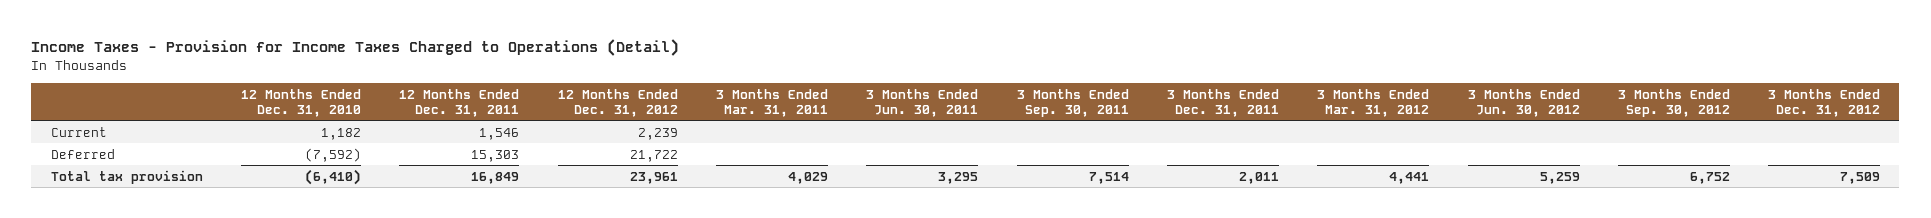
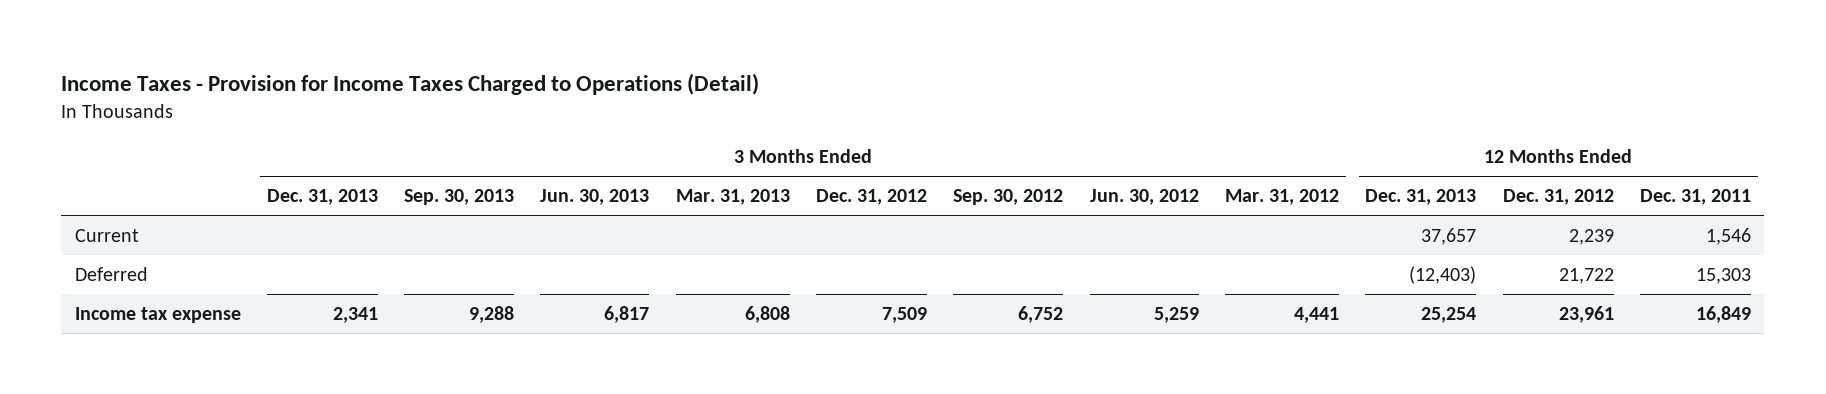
- | 12 Months Ended Dec. 31, 2010 | 12 Months Ended Dec. 31, 2011 | 12 Months Ended Dec. 31, 2012 | 3 Months Ended Mar. 31, 2011 | 3 Months Ended Jun. 30, 2011 | 3 Months Ended Sep. 30, 2011 | 3 Months Ended Dec. 31, 2011 | 3 Months Ended Mar. 31, 2012 | 3 Months Ended Jun. 30, 2012 | 3 Months Ended Sep. 30, 2012 | 3 Months Ended Dec. 31, 2012
+ | 3 Months Ended Dec. 31, 2013 | 3 Months Ended Sep. 30, 2013 | 3 Months Ended Jun. 30, 2013 | 3 Months Ended Mar. 31, 2013 | 3 Months Ended Dec. 31, 2012 | 3 Months Ended Sep. 30, 2012 | 3 Months Ended Jun. 30, 2012 | 3 Months Ended Mar. 31, 2012 | 12 Months Ended Dec. 31, 2013 | 12 Months Ended Dec. 31, 2012 | 12 Months Ended Dec. 31, 2011
- Total tax provision | (6,410) | 16,849 | 23,961 | 4,029 | 3,295 | 7,514 | 2,011 | 4,441 | 5,259 | 6,752 | 7,509
+ Income tax expense | 2,341 | 9,288 | 6,817 | 6,808 | 7,509 | 6,752 | 5,259 | 4,441 | 25,254 | 23,961 | 16,849

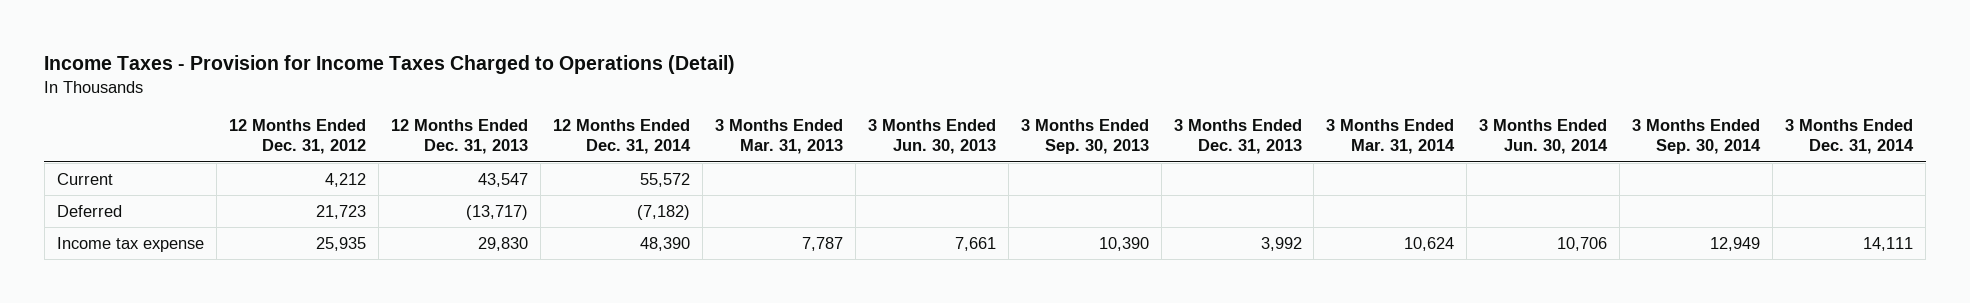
- | 3 Months Ended Dec. 31, 2013 | 3 Months Ended Sep. 30, 2013 | 3 Months Ended Jun. 30, 2013 | 3 Months Ended Mar. 31, 2013 | 3 Months Ended Dec. 31, 2012 | 3 Months Ended Sep. 30, 2012 | 3 Months Ended Jun. 30, 2012 | 3 Months Ended Mar. 31, 2012 | 12 Months Ended Dec. 31, 2013 | 12 Months Ended Dec. 31, 2012 | 12 Months Ended Dec. 31, 2011
+ | 12 Months Ended Dec. 31, 2012 | 12 Months Ended Dec. 31, 2013 | 12 Months Ended Dec. 31, 2014 | 3 Months Ended Mar. 31, 2013 | 3 Months Ended Jun. 30, 2013 | 3 Months Ended Sep. 30, 2013 | 3 Months Ended Dec. 31, 2013 | 3 Months Ended Mar. 31, 2014 | 3 Months Ended Jun. 30, 2014 | 3 Months Ended Sep. 30, 2014 | 3 Months Ended Dec. 31, 2014
- Current | | | | | | | | | 37,657 | 2,239 | 1,546
- Deferred | | | | | | | | | (12,403) | 21,722 | 15,303
- Income tax expense | 2,341 | 9,288 | 6,817 | 6,808 | 7,509 | 6,752 | 5,259 | 4,441 | 25,254 | 23,961 | 16,849
+ Current | 4,212 | 43,547 | 55,572 | | | | | | | |
+ Deferred | 21,723 | (13,717) | (7,182) | | | | | | | |
+ Income tax expense | 25,935 | 29,830 | 48,390 | 7,787 | 7,661 | 10,390 | 3,992 | 10,624 | 10,706 | 12,949 | 14,111

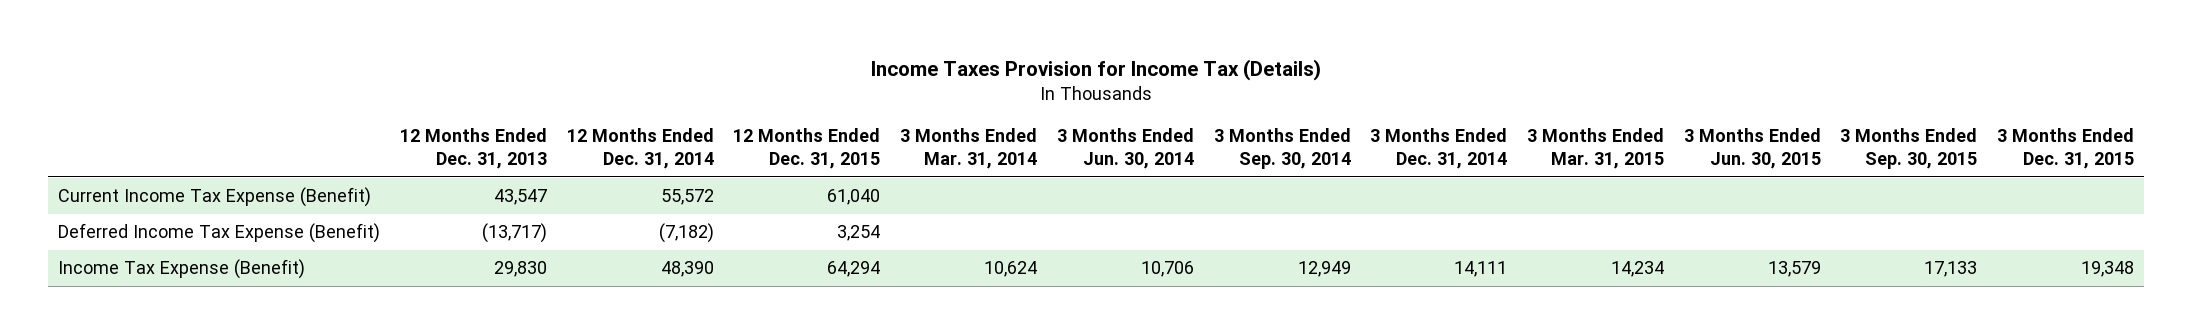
- Income Taxes - Provision for Income Taxes Charged to Operations (Detail)
+ Income Taxes Provision for Income Tax (Details)
- | 12 Months Ended Dec. 31, 2012 | 12 Months Ended Dec. 31, 2013 | 12 Months Ended Dec. 31, 2014 | 3 Months Ended Mar. 31, 2013 | 3 Months Ended Jun. 30, 2013 | 3 Months Ended Sep. 30, 2013 | 3 Months Ended Dec. 31, 2013 | 3 Months Ended Mar. 31, 2014 | 3 Months Ended Jun. 30, 2014 | 3 Months Ended Sep. 30, 2014 | 3 Months Ended Dec. 31, 2014
+ | 12 Months Ended Dec. 31, 2013 | 12 Months Ended Dec. 31, 2014 | 12 Months Ended Dec. 31, 2015 | 3 Months Ended Mar. 31, 2014 | 3 Months Ended Jun. 30, 2014 | 3 Months Ended Sep. 30, 2014 | 3 Months Ended Dec. 31, 2014 | 3 Months Ended Mar. 31, 2015 | 3 Months Ended Jun. 30, 2015 | 3 Months Ended Sep. 30, 2015 | 3 Months Ended Dec. 31, 2015
- Current | 4,212 | 43,547 | 55,572 | | | | | | | |
- Deferred | 21,723 | (13,717) | (7,182) | | | | | | | |
- Income tax expense | 25,935 | 29,830 | 48,390 | 7,787 | 7,661 | 10,390 | 3,992 | 10,624 | 10,706 | 12,949 | 14,111
+ Current Income Tax Expense (Benefit) | 43,547 | 55,572 | 61,040 | | | | | | | |
+ Deferred Income Tax Expense (Benefit) | (13,717) | (7,182) | 3,254 | | | | | | | |
+ Income Tax Expense (Benefit) | 29,830 | 48,390 | 64,294 | 10,624 | 10,706 | 12,949 | 14,111 | 14,234 | 13,579 | 17,133 | 19,348

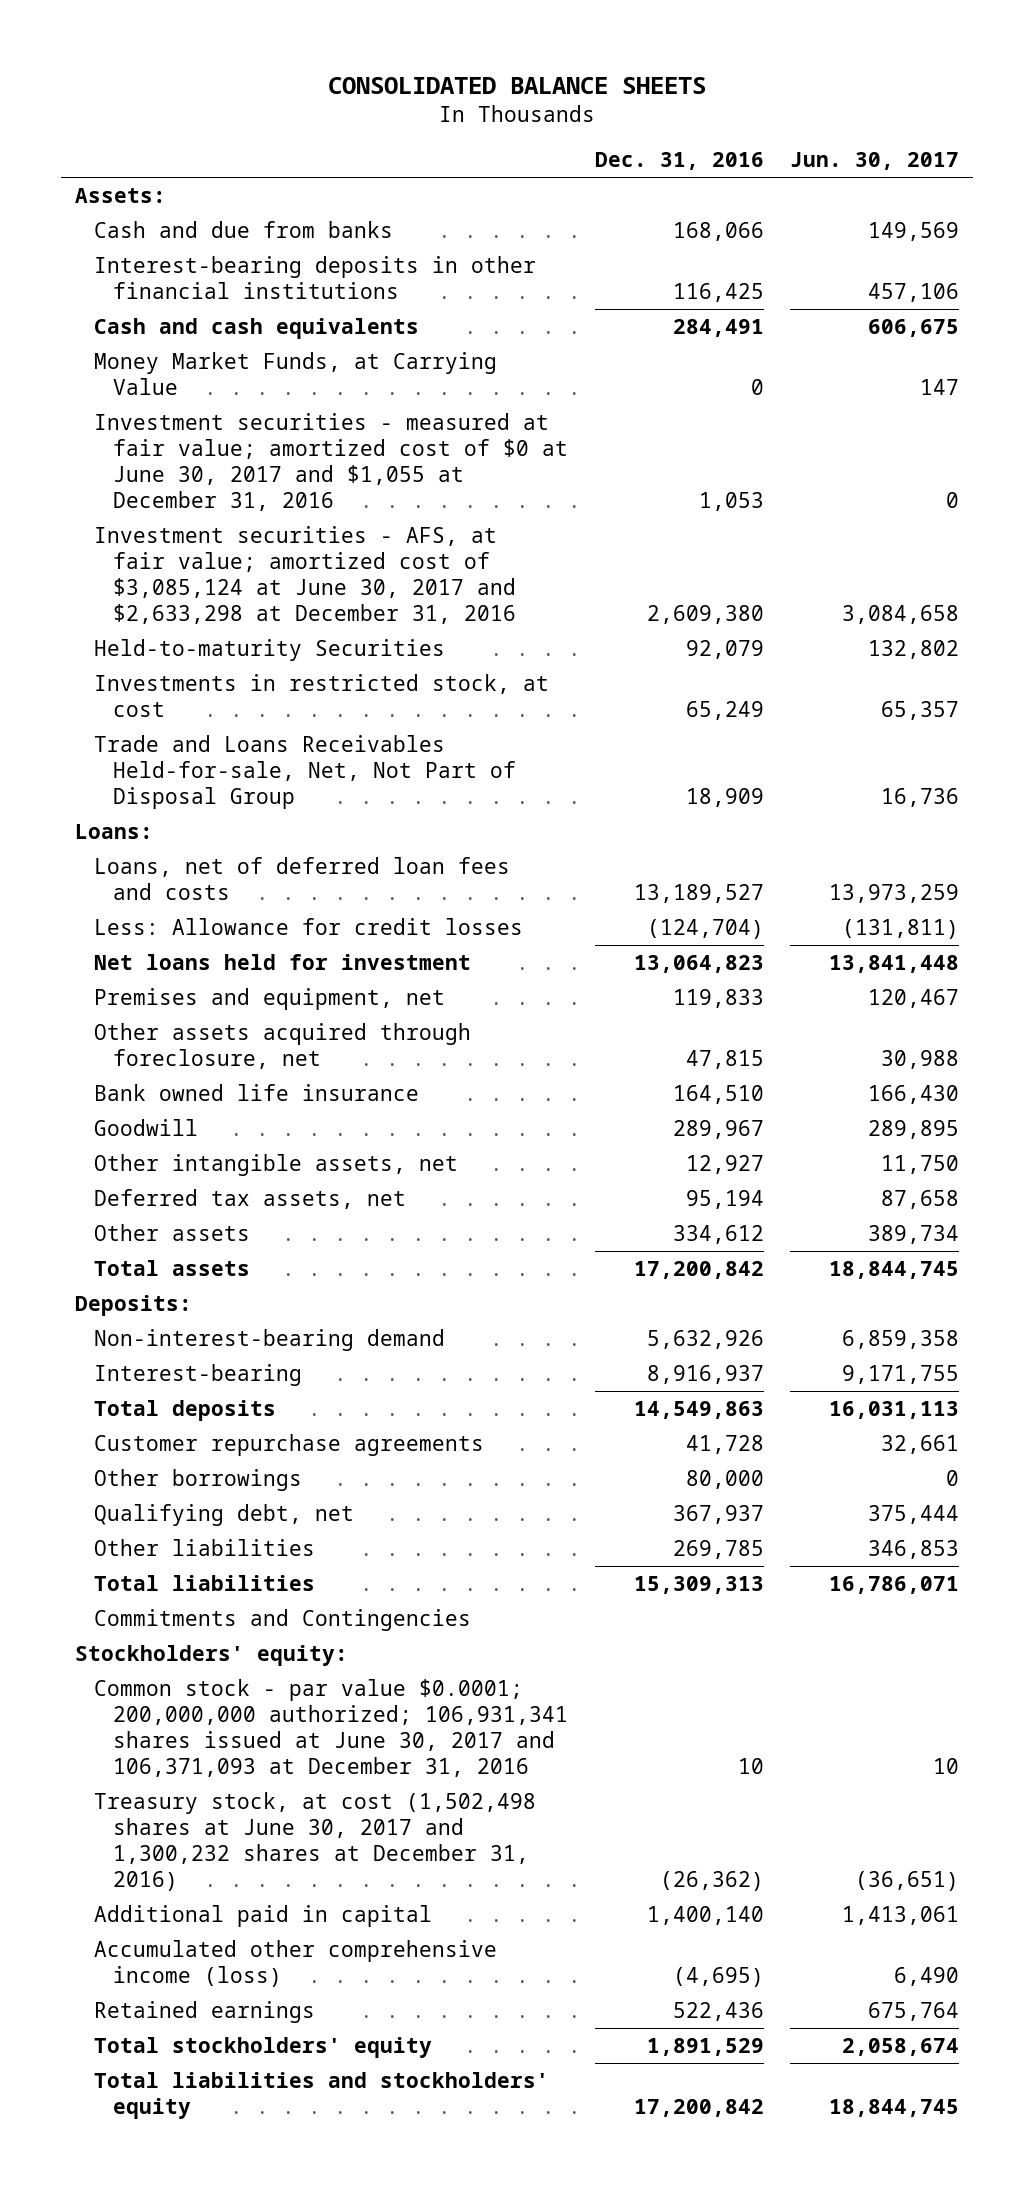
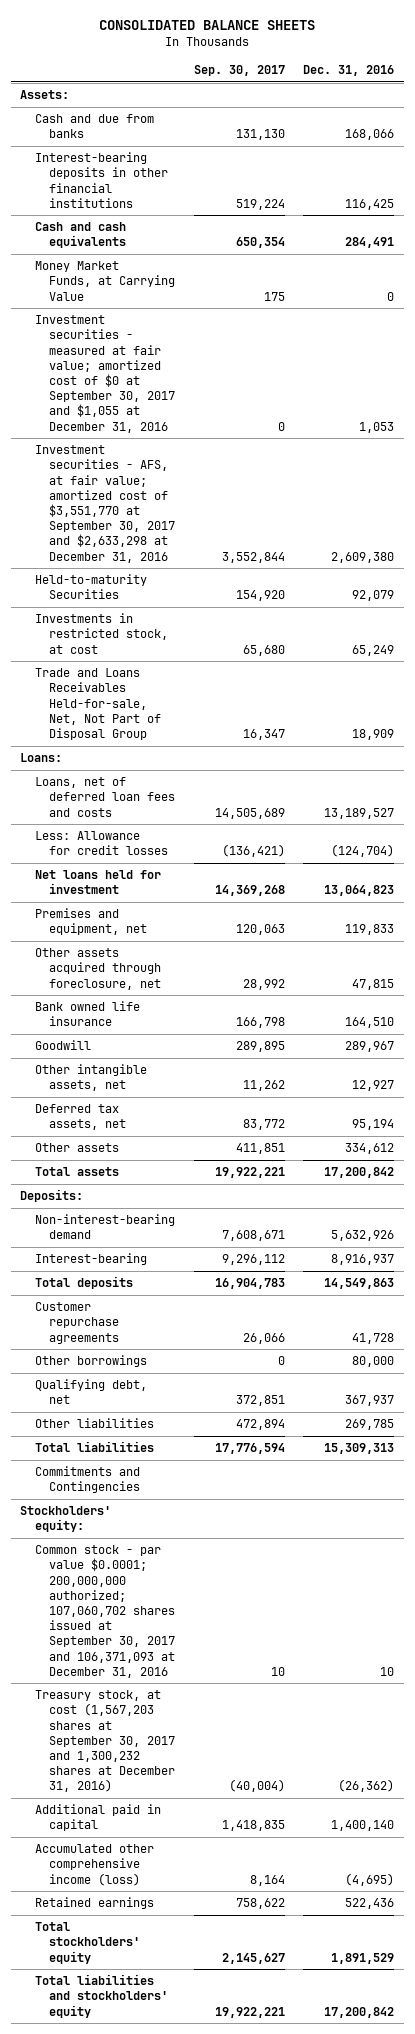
- | Dec. 31, 2016 | Jun. 30, 2017
+ | Sep. 30, 2017 | Dec. 31, 2016
- Investment securities - measured at fair value; amortized cost of $0 at June 30, 2017 and $1,055 at December 31, 2016 | 1,053 | 0
- Investment securities - AFS, at fair value; amortized cost of $3,085,124 at June 30, 2017 and $2,633,298 at December 31, 2016 | 2,609,380 | 3,084,658
+ Investment securities - measured at fair value; amortized cost of $0 at September 30, 2017 and $1,055 at December 31, 2016 | 0 | 1,053
+ Investment securities - AFS, at fair value; amortized cost of $3,551,770 at September 30, 2017 and $2,633,298 at December 31, 2016 | 3,552,844 | 2,609,380
- Common stock - par value $0.0001; 200,000,000 authorized; 106,931,341 shares issued at June 30, 2017 and 106,371,093 at December 31, 2016 | 10 | 10
- Treasury stock, at cost (1,502,498 shares at June 30, 2017 and 1,300,232 shares at December 31, 2016) | (26,362) | (36,651)
+ Common stock - par value $0.0001; 200,000,000 authorized; 107,060,702 shares issued at September 30, 2017 and 106,371,093 at December 31, 2016 | 10 | 10
+ Treasury stock, at cost (1,567,203 shares at September 30, 2017 and 1,300,232 shares at December 31, 2016) | (40,004) | (26,362)

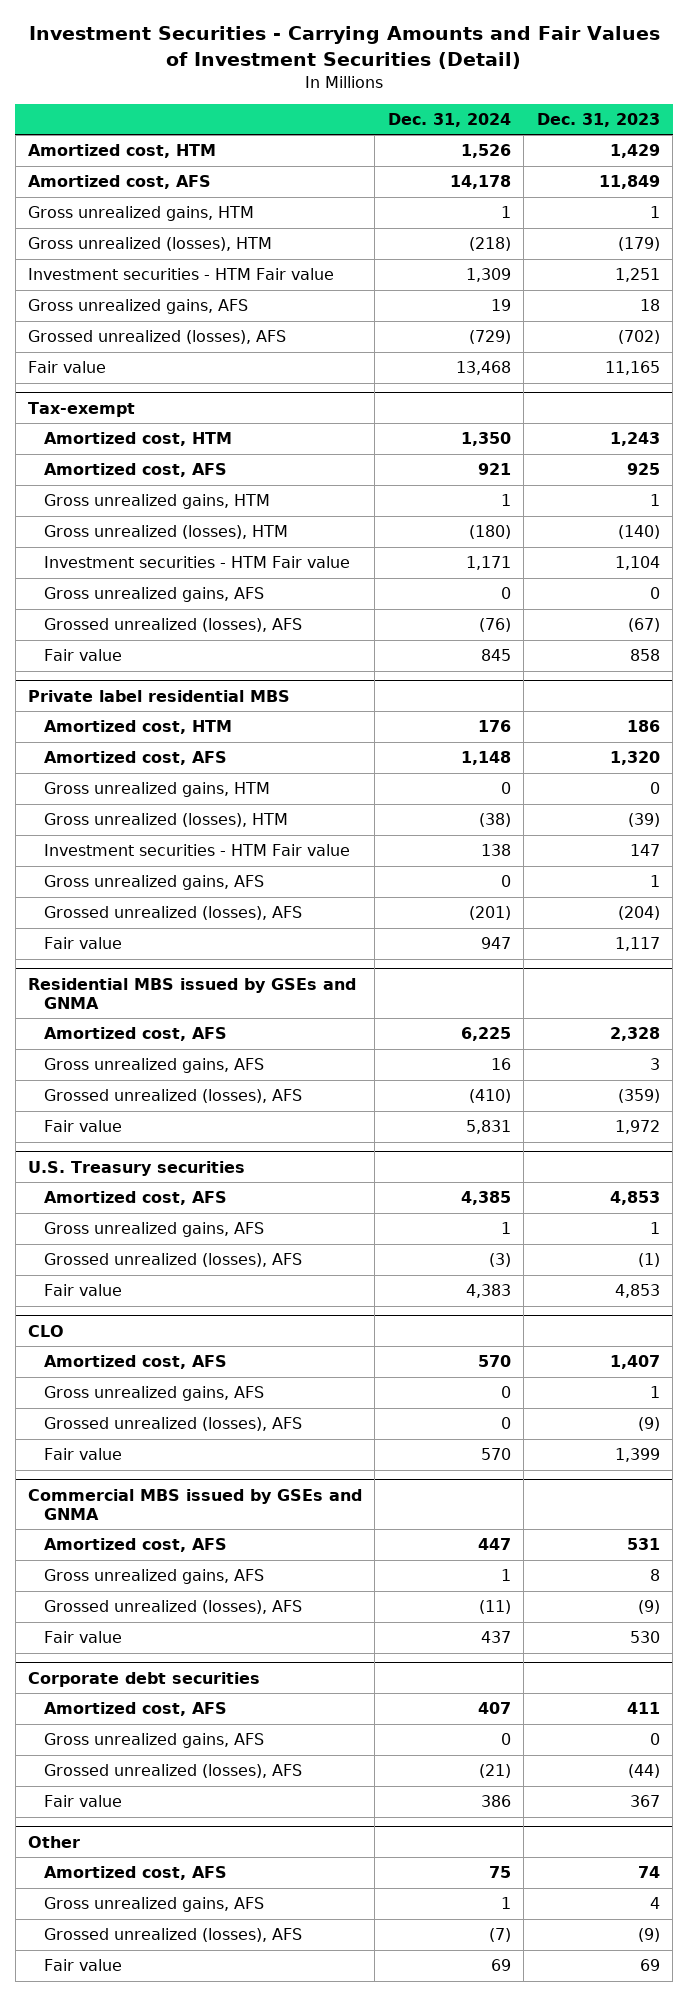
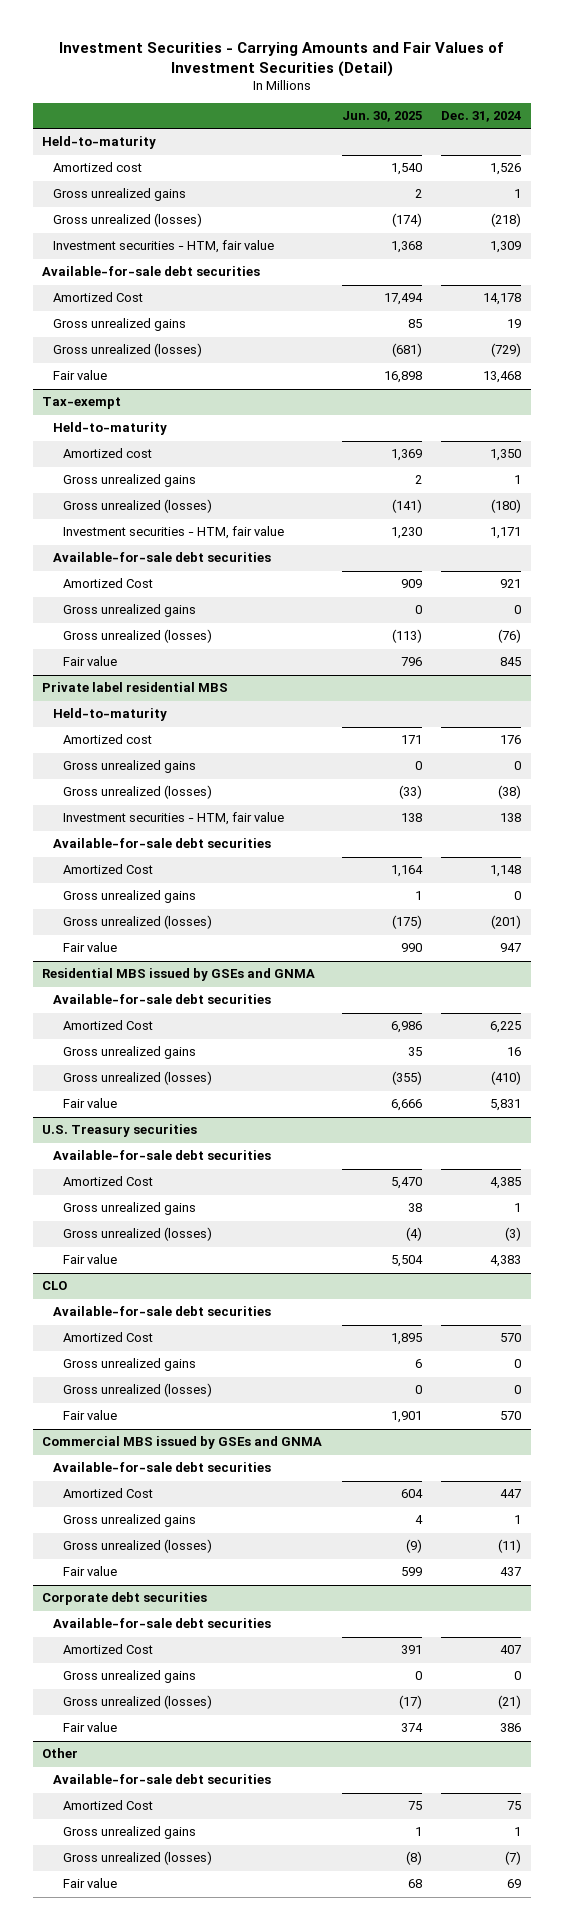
- | Dec. 31, 2024 | Dec. 31, 2023
+ | Jun. 30, 2025 | Dec. 31, 2024
- Amortized cost, HTM | 1,526 | 1,429
- Amortized cost, AFS | 14,178 | 11,849
- Gross unrealized gains, HTM | 1 | 1
- Gross unrealized (losses), HTM | (218) | (179)
- Investment securities - HTM Fair value | 1,309 | 1,251
- Gross unrealized gains, AFS | 19 | 18
- Grossed unrealized (losses), AFS | (729) | (702)
+ Held-to-maturity
+ Amortized cost | 1,540 | 1,526
+ Gross unrealized gains | 2 | 1
+ Gross unrealized (losses) | (174) | (218)
+ Investment securities - HTM, fair value | 1,368 | 1,309
+ Available-for-sale debt securities
+ Amortized Cost | 17,494 | 14,178
+ Gross unrealized gains | 85 | 19
+ Gross unrealized (losses) | (681) | (729)
@ Tax-exempt
- Amortized cost, HTM | 1,350 | 1,243
- Amortized cost, AFS | 921 | 925
- Gross unrealized gains, HTM | 1 | 1
- Gross unrealized (losses), HTM | (180) | (140)
- Investment securities - HTM Fair value | 1,171 | 1,104
- Gross unrealized gains, AFS | 0 | 0
- Grossed unrealized (losses), AFS | (76) | (67)
+ Held-to-maturity
+ Amortized cost | 1,369 | 1,350
+ Gross unrealized gains | 2 | 1
+ Gross unrealized (losses) | (141) | (180)
+ Investment securities - HTM, fair value | 1,230 | 1,171
+ Available-for-sale debt securities
+ Amortized Cost | 909 | 921
+ Gross unrealized gains | 0 | 0
+ Gross unrealized (losses) | (113) | (76)
@ Private label residential MBS
- Amortized cost, HTM | 176 | 186
- Amortized cost, AFS | 1,148 | 1,320
- Gross unrealized gains, HTM | 0 | 0
- Gross unrealized (losses), HTM | (38) | (39)
- Investment securities - HTM Fair value | 138 | 147
- Gross unrealized gains, AFS | 0 | 1
- Grossed unrealized (losses), AFS | (201) | (204)
+ Held-to-maturity
+ Amortized cost | 171 | 176
+ Gross unrealized gains | 0 | 0
+ Gross unrealized (losses) | (33) | (38)
+ Investment securities - HTM, fair value | 138 | 138
+ Available-for-sale debt securities
+ Amortized Cost | 1,164 | 1,148
+ Gross unrealized gains | 1 | 0
+ Gross unrealized (losses) | (175) | (201)
@ Residential MBS issued by GSEs and GNMA
- Amortized cost, AFS | 6,225 | 2,328
- Gross unrealized gains, AFS | 16 | 3
- Grossed unrealized (losses), AFS | (410) | (359)
+ Available-for-sale debt securities
+ Amortized Cost | 6,986 | 6,225
+ Gross unrealized gains | 35 | 16
+ Gross unrealized (losses) | (355) | (410)
@ U.S. Treasury securities
- Amortized cost, AFS | 4,385 | 4,853
- Gross unrealized gains, AFS | 1 | 1
- Grossed unrealized (losses), AFS | (3) | (1)
+ Available-for-sale debt securities
+ Amortized Cost | 5,470 | 4,385
+ Gross unrealized gains | 38 | 1
+ Gross unrealized (losses) | (4) | (3)
@ CLO
- Amortized cost, AFS | 570 | 1,407
- Gross unrealized gains, AFS | 0 | 1
- Grossed unrealized (losses), AFS | 0 | (9)
+ Available-for-sale debt securities
+ Amortized Cost | 1,895 | 570
+ Gross unrealized gains | 6 | 0
+ Gross unrealized (losses) | 0 | 0
@ Commercial MBS issued by GSEs and GNMA
- Amortized cost, AFS | 447 | 531
- Gross unrealized gains, AFS | 1 | 8
- Grossed unrealized (losses), AFS | (11) | (9)
+ Available-for-sale debt securities
+ Amortized Cost | 604 | 447
+ Gross unrealized gains | 4 | 1
+ Gross unrealized (losses) | (9) | (11)
@ Corporate debt securities
- Amortized cost, AFS | 407 | 411
- Gross unrealized gains, AFS | 0 | 0
- Grossed unrealized (losses), AFS | (21) | (44)
+ Available-for-sale debt securities
+ Amortized Cost | 391 | 407
+ Gross unrealized gains | 0 | 0
+ Gross unrealized (losses) | (17) | (21)
@ Other
- Amortized cost, AFS | 75 | 74
- Gross unrealized gains, AFS | 1 | 4
- Grossed unrealized (losses), AFS | (7) | (9)
+ Available-for-sale debt securities
+ Amortized Cost | 75 | 75
+ Gross unrealized gains | 1 | 1
+ Gross unrealized (losses) | (8) | (7)

